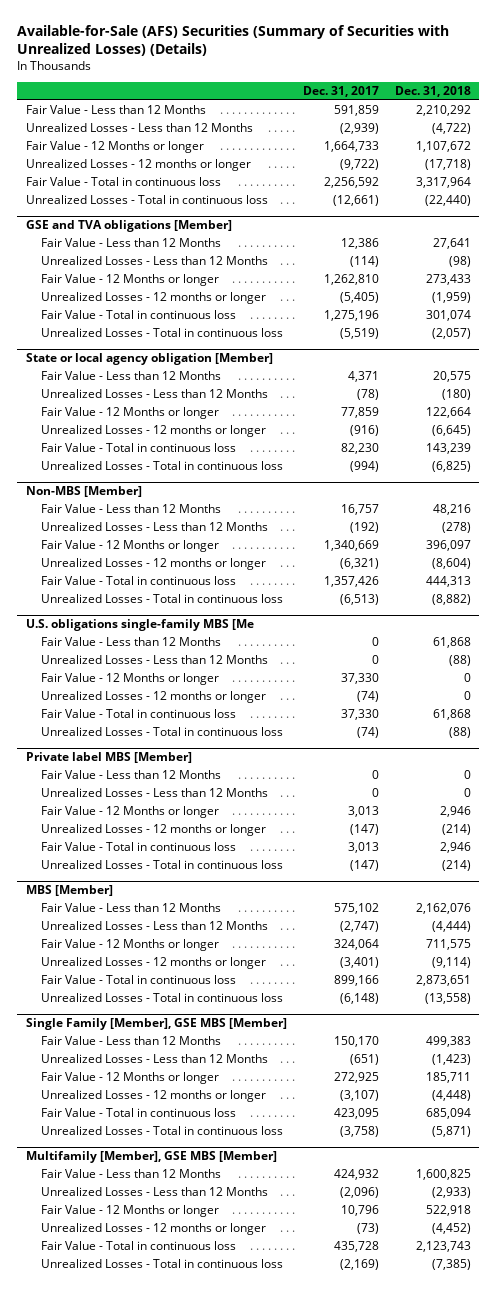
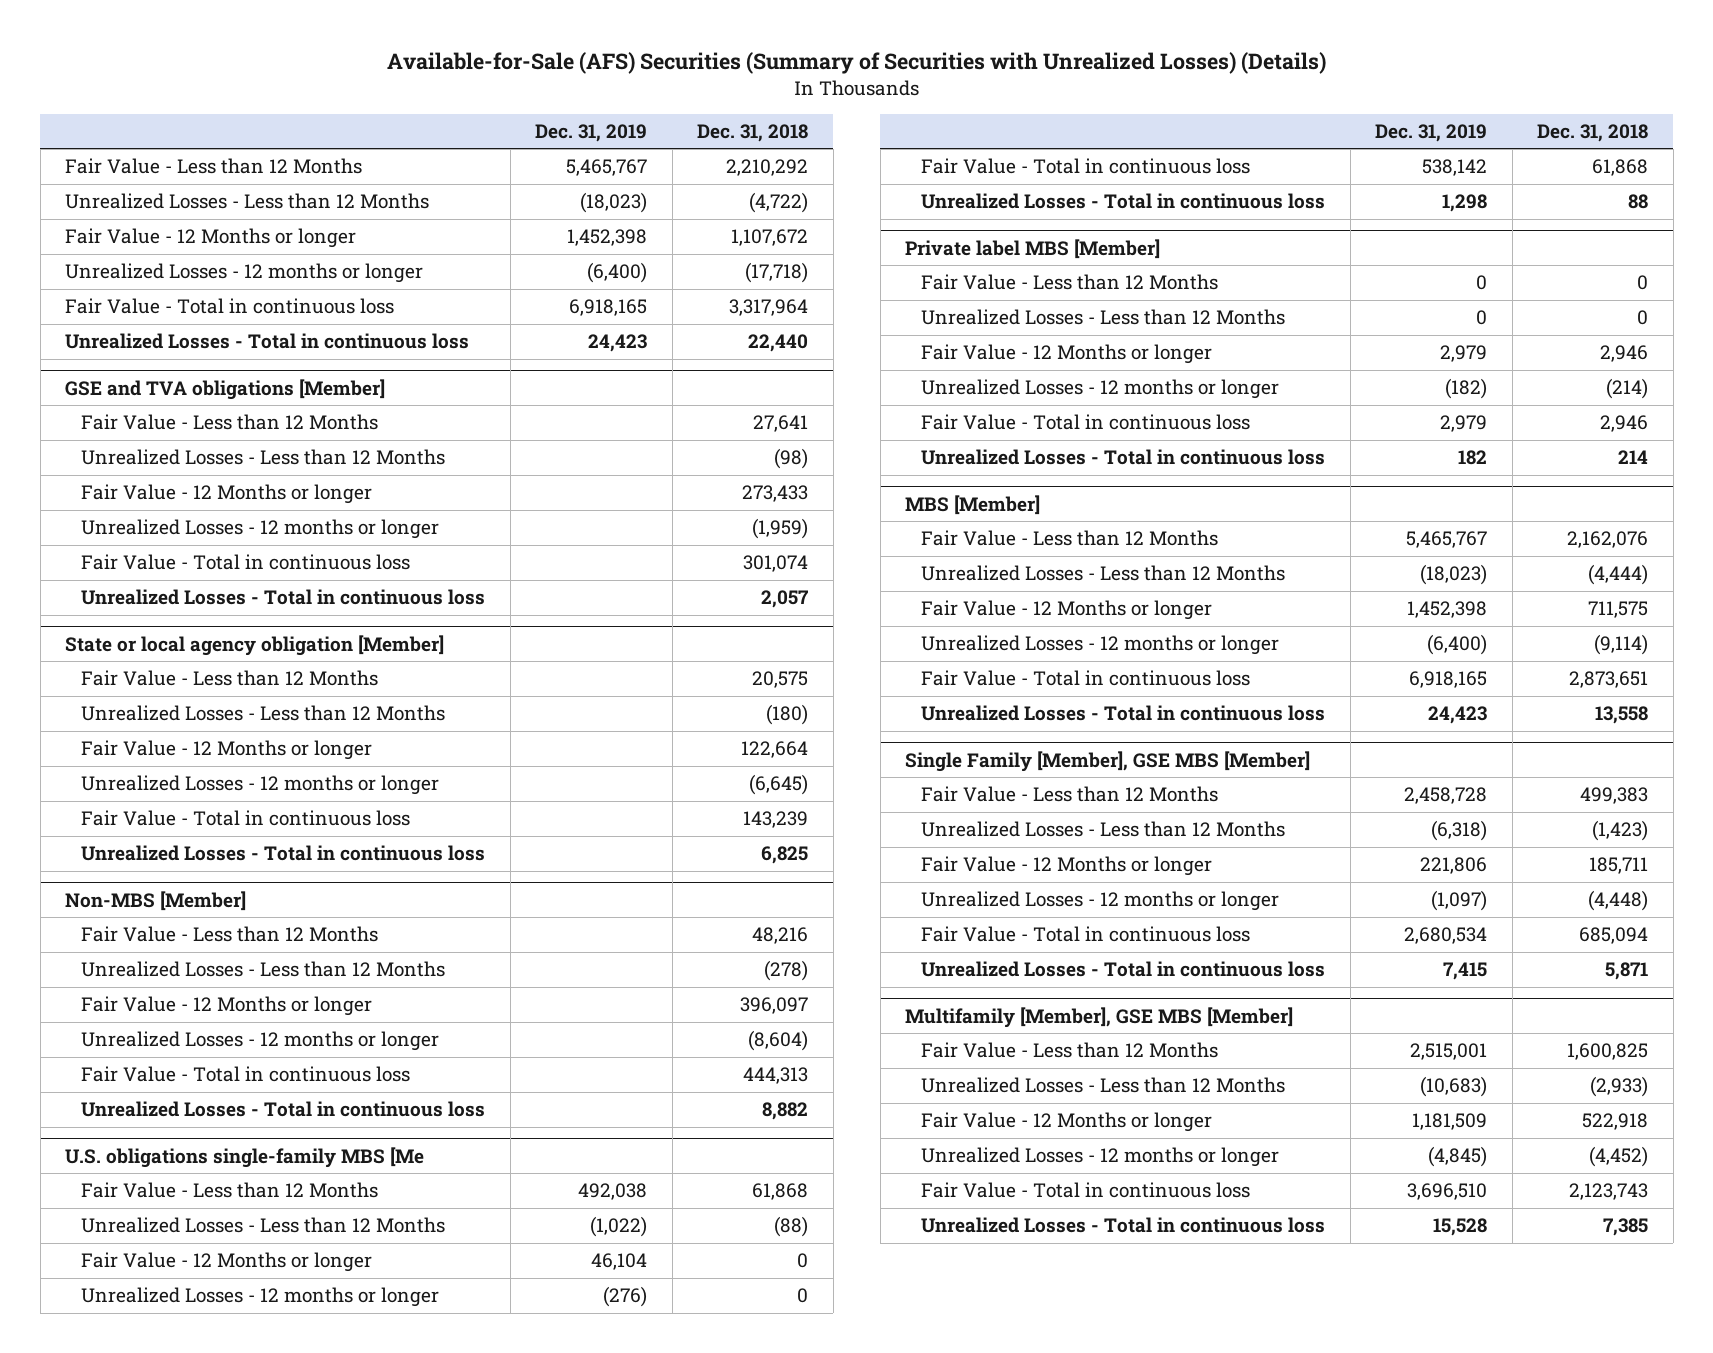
- | Dec. 31, 2017 | Dec. 31, 2018
+ | Dec. 31, 2019 | Dec. 31, 2018
- Unrealized Losses - Total in continuous loss | (12,661) | (22,440)
+ Unrealized Losses - Total in continuous loss | 24,423 | 22,440
@ GSE and TVA obligations [Member]
- Unrealized Losses - Total in continuous loss | (5,519) | (2,057)
+ Unrealized Losses - Total in continuous loss | | 2,057
@ State or local agency obligation [Member]
- Unrealized Losses - Total in continuous loss | (994) | (6,825)
+ Unrealized Losses - Total in continuous loss | | 6,825
@ Non-MBS [Member]
- Unrealized Losses - Total in continuous loss | (6,513) | (8,882)
+ Unrealized Losses - Total in continuous loss | | 8,882
@ U.S. obligations single-family MBS [Me
- Unrealized Losses - Total in continuous loss | (74) | (88)
+ Unrealized Losses - Total in continuous loss | 1,298 | 88
@ Private label MBS [Member]
- Unrealized Losses - Total in continuous loss | (147) | (214)
+ Unrealized Losses - Total in continuous loss | 182 | 214
@ MBS [Member]
- Unrealized Losses - Total in continuous loss | (6,148) | (13,558)
+ Unrealized Losses - Total in continuous loss | 24,423 | 13,558
@ Single Family [Member], GSE MBS [Member]
- Unrealized Losses - Total in continuous loss | (3,758) | (5,871)
+ Unrealized Losses - Total in continuous loss | 7,415 | 5,871
@ Multifamily [Member], GSE MBS [Member]
- Unrealized Losses - Total in continuous loss | (2,169) | (7,385)
+ Unrealized Losses - Total in continuous loss | 15,528 | 7,385

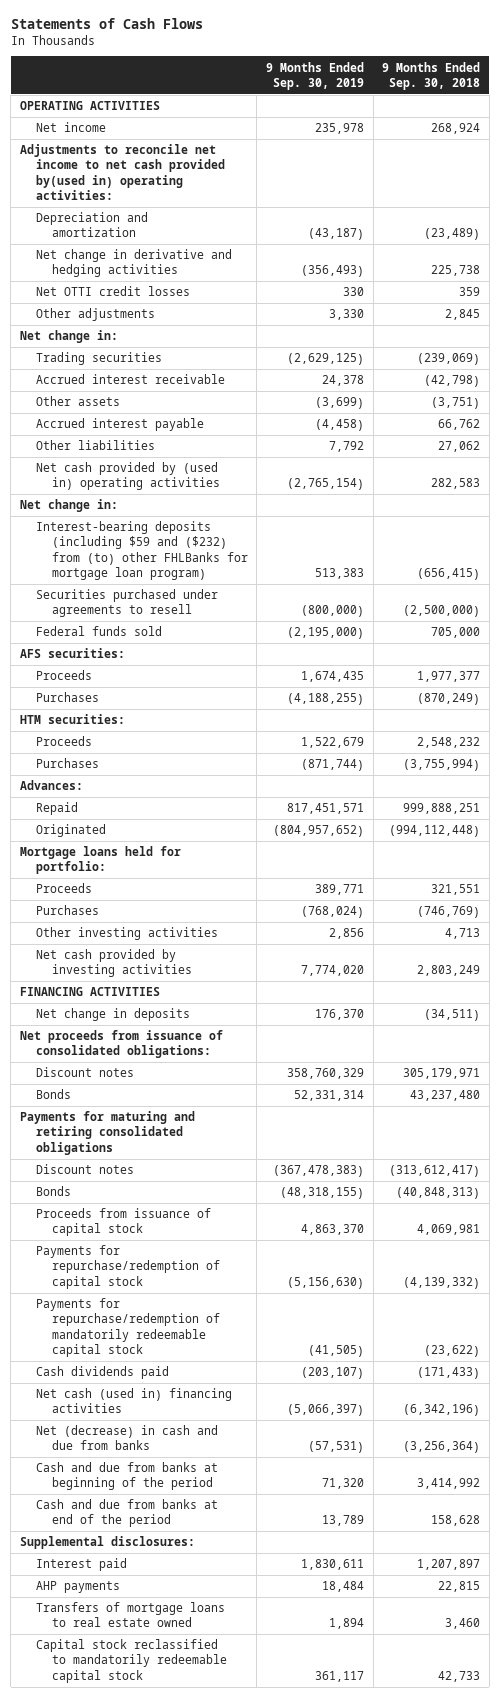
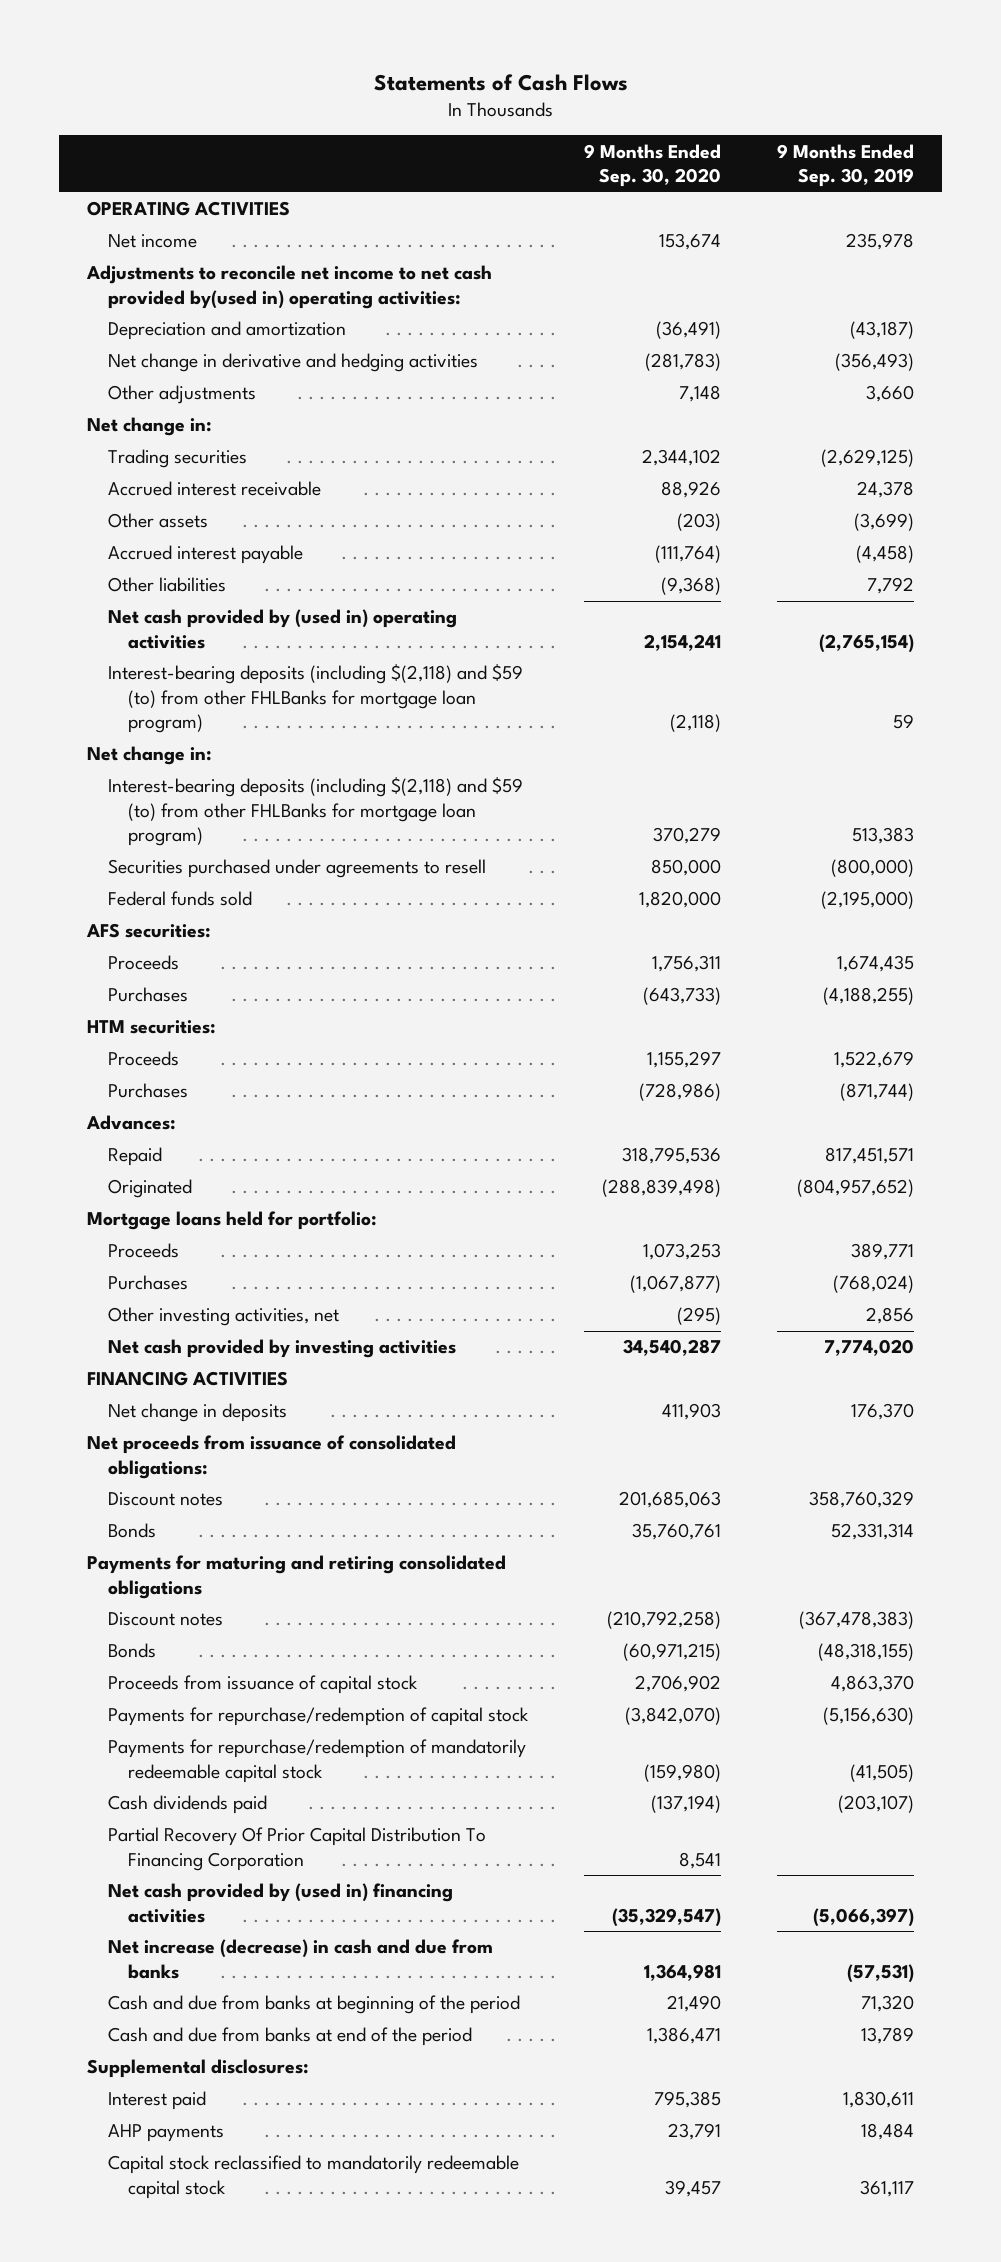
- | 9 Months Ended Sep. 30, 2019 | 9 Months Ended Sep. 30, 2018
+ | 9 Months Ended Sep. 30, 2020 | 9 Months Ended Sep. 30, 2019
- Net OTTI credit losses | 330 | 359
- Other adjustments | 3,330 | 2,845
+ Other adjustments | 7,148 | 3,660
+ Interest-bearing deposits (including $(2,118) and $59 (to) from other FHLBanks for mortgage loan program) | (2,118) | 59
- Interest-bearing deposits (including $59 and ($232) from (to) other FHLBanks for mortgage loan program) | 513,383 | (656,415)
+ Interest-bearing deposits (including $(2,118) and $59 (to) from other FHLBanks for mortgage loan program) | 370,279 | 513,383
- Other investing activities | 2,856 | 4,713
+ Other investing activities, net | (295) | 2,856
- Net cash (used in) financing activities | (5,066,397) | (6,342,196)
- Net (decrease) in cash and due from banks | (57,531) | (3,256,364)
+ Partial Recovery Of Prior Capital Distribution To Financing Corporation | 8,541 |
+ Net cash provided by (used in) financing activities | (35,329,547) | (5,066,397)
+ Net increase (decrease) in cash and due from banks | 1,364,981 | (57,531)
- Transfers of mortgage loans to real estate owned | 1,894 | 3,460

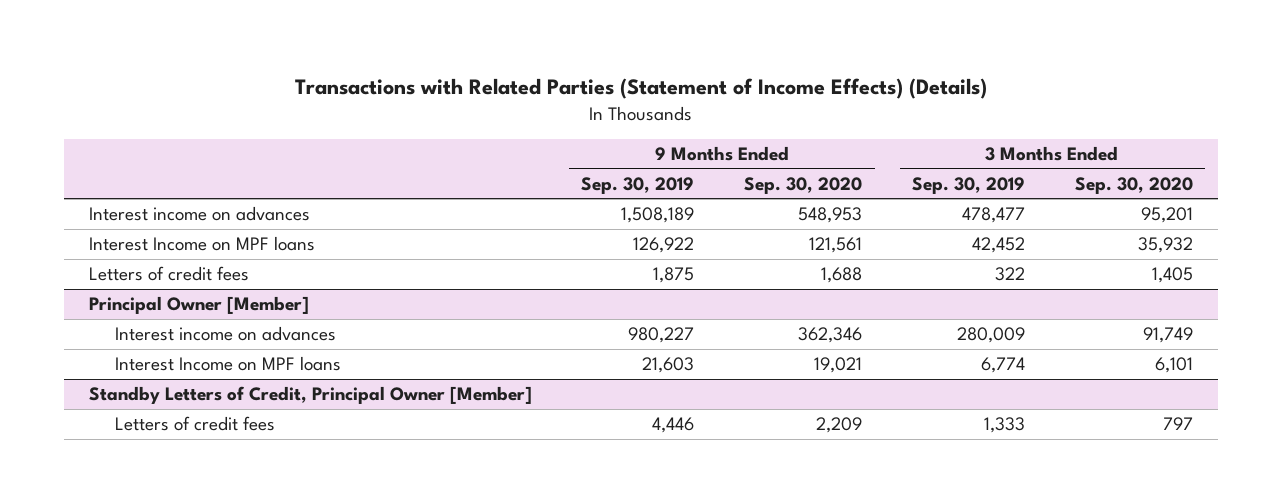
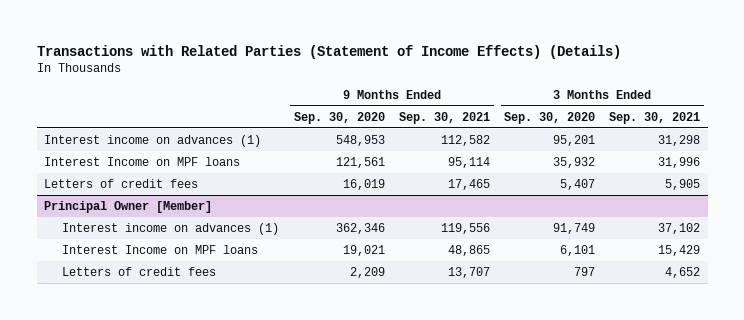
- | 9 Months Ended Sep. 30, 2019 | 9 Months Ended Sep. 30, 2020 | 3 Months Ended Sep. 30, 2019 | 3 Months Ended Sep. 30, 2020
+ | 9 Months Ended Sep. 30, 2020 | 9 Months Ended Sep. 30, 2021 | 3 Months Ended Sep. 30, 2020 | 3 Months Ended Sep. 30, 2021
- Interest income on advances | 1,508,189 | 548,953 | 478,477 | 95,201
+ Interest income on advances (1) | 548,953 | 112,582 | 95,201 | 31,298
- Letters of credit fees | 1,875 | 1,688 | 322 | 1,405
+ Letters of credit fees | 16,019 | 17,465 | 5,407 | 5,905
@ Principal Owner [Member]
- Interest income on advances | 980,227 | 362,346 | 280,009 | 91,749
+ Interest income on advances (1) | 362,346 | 119,556 | 91,749 | 37,102
- Standby Letters of Credit, Principal Owner [Member]

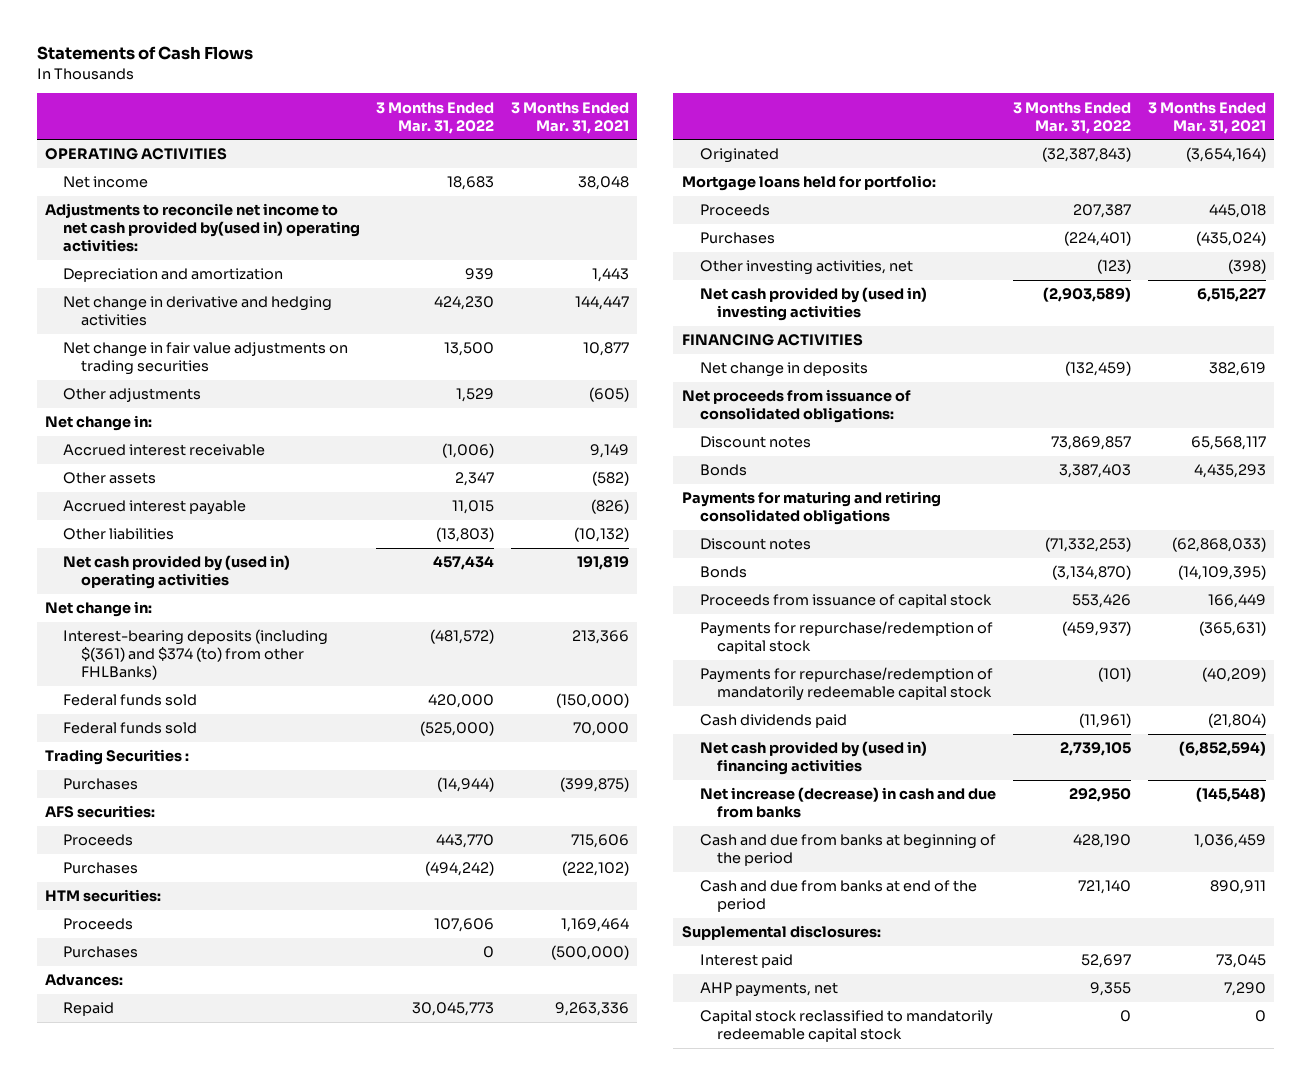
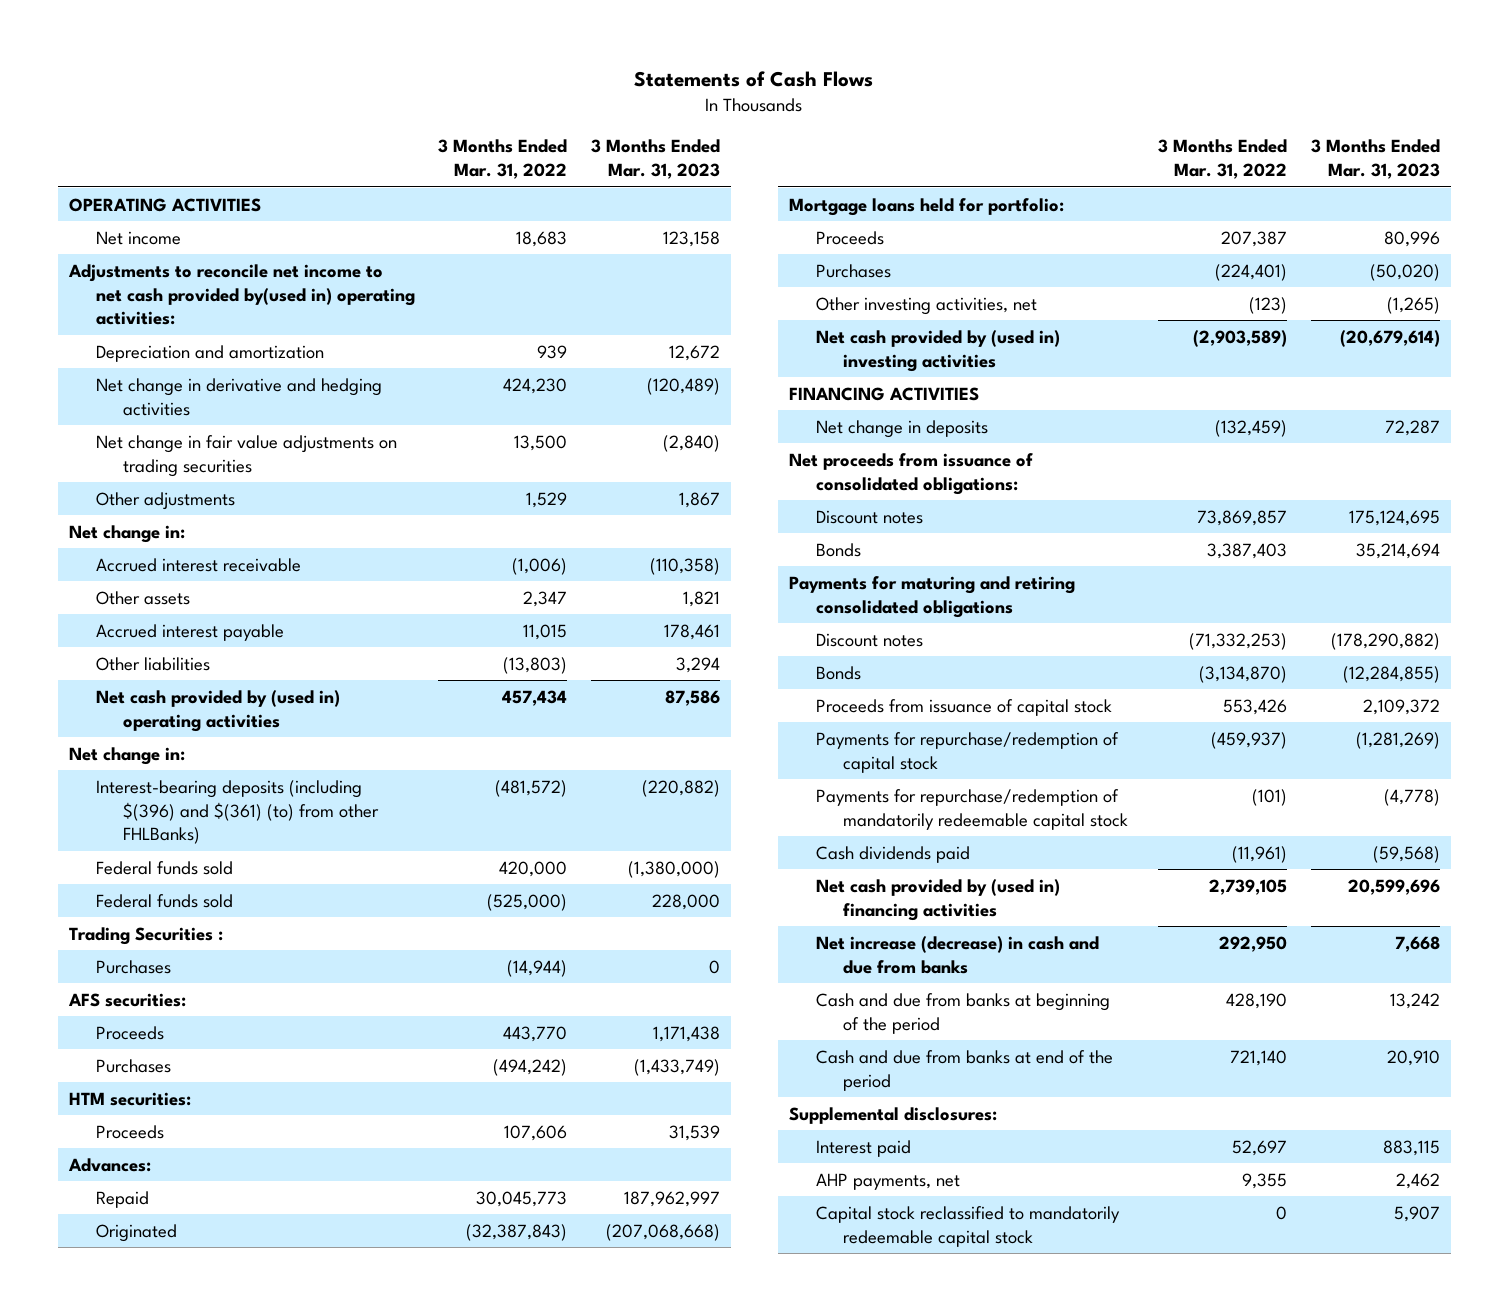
- | 3 Months Ended Mar. 31, 2022 | 3 Months Ended Mar. 31, 2021
+ | 3 Months Ended Mar. 31, 2022 | 3 Months Ended Mar. 31, 2023
- Interest-bearing deposits (including $(361) and $374 (to) from other FHLBanks) | (481,572) | 213,366
+ Interest-bearing deposits (including $(396) and $(361) (to) from other FHLBanks) | (481,572) | (220,882)
- Purchases | 0 | (500,000)

